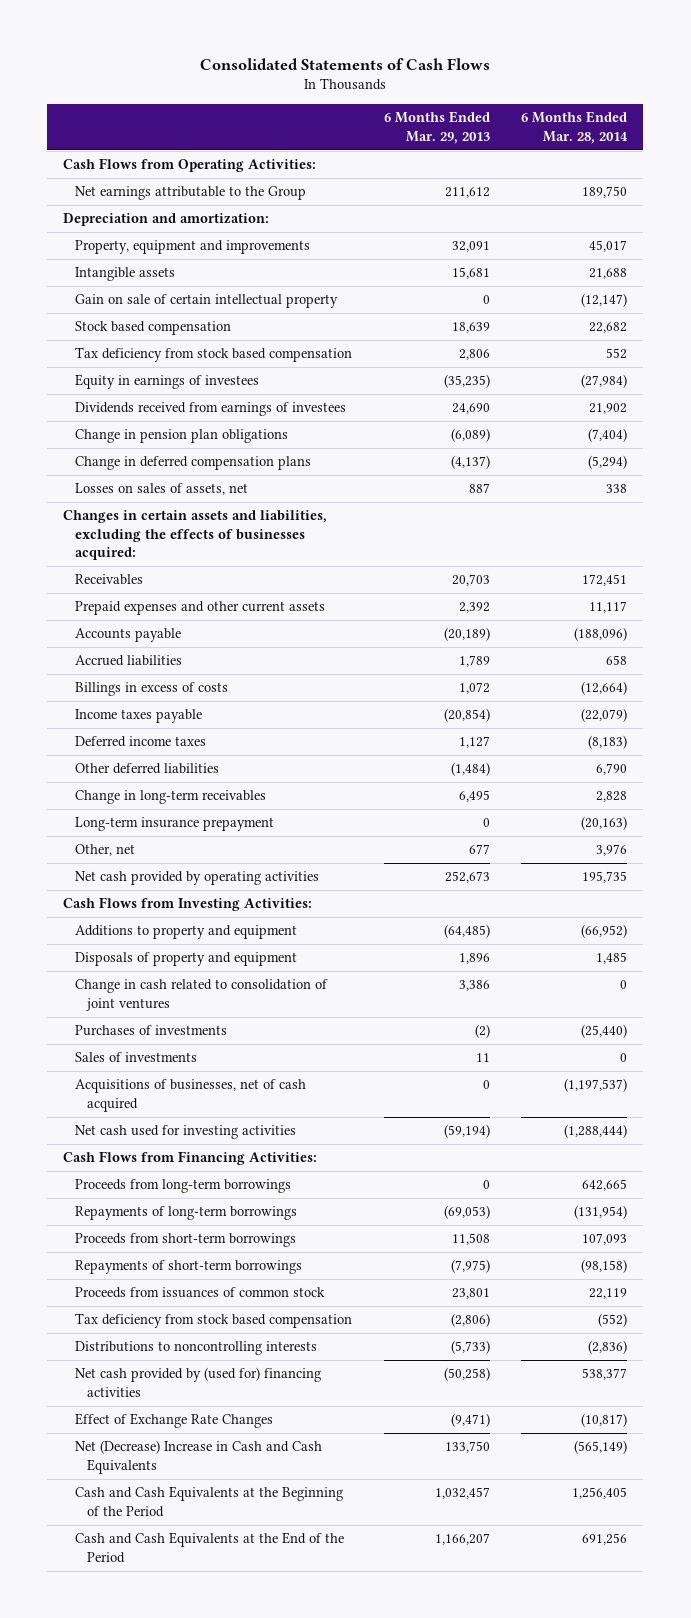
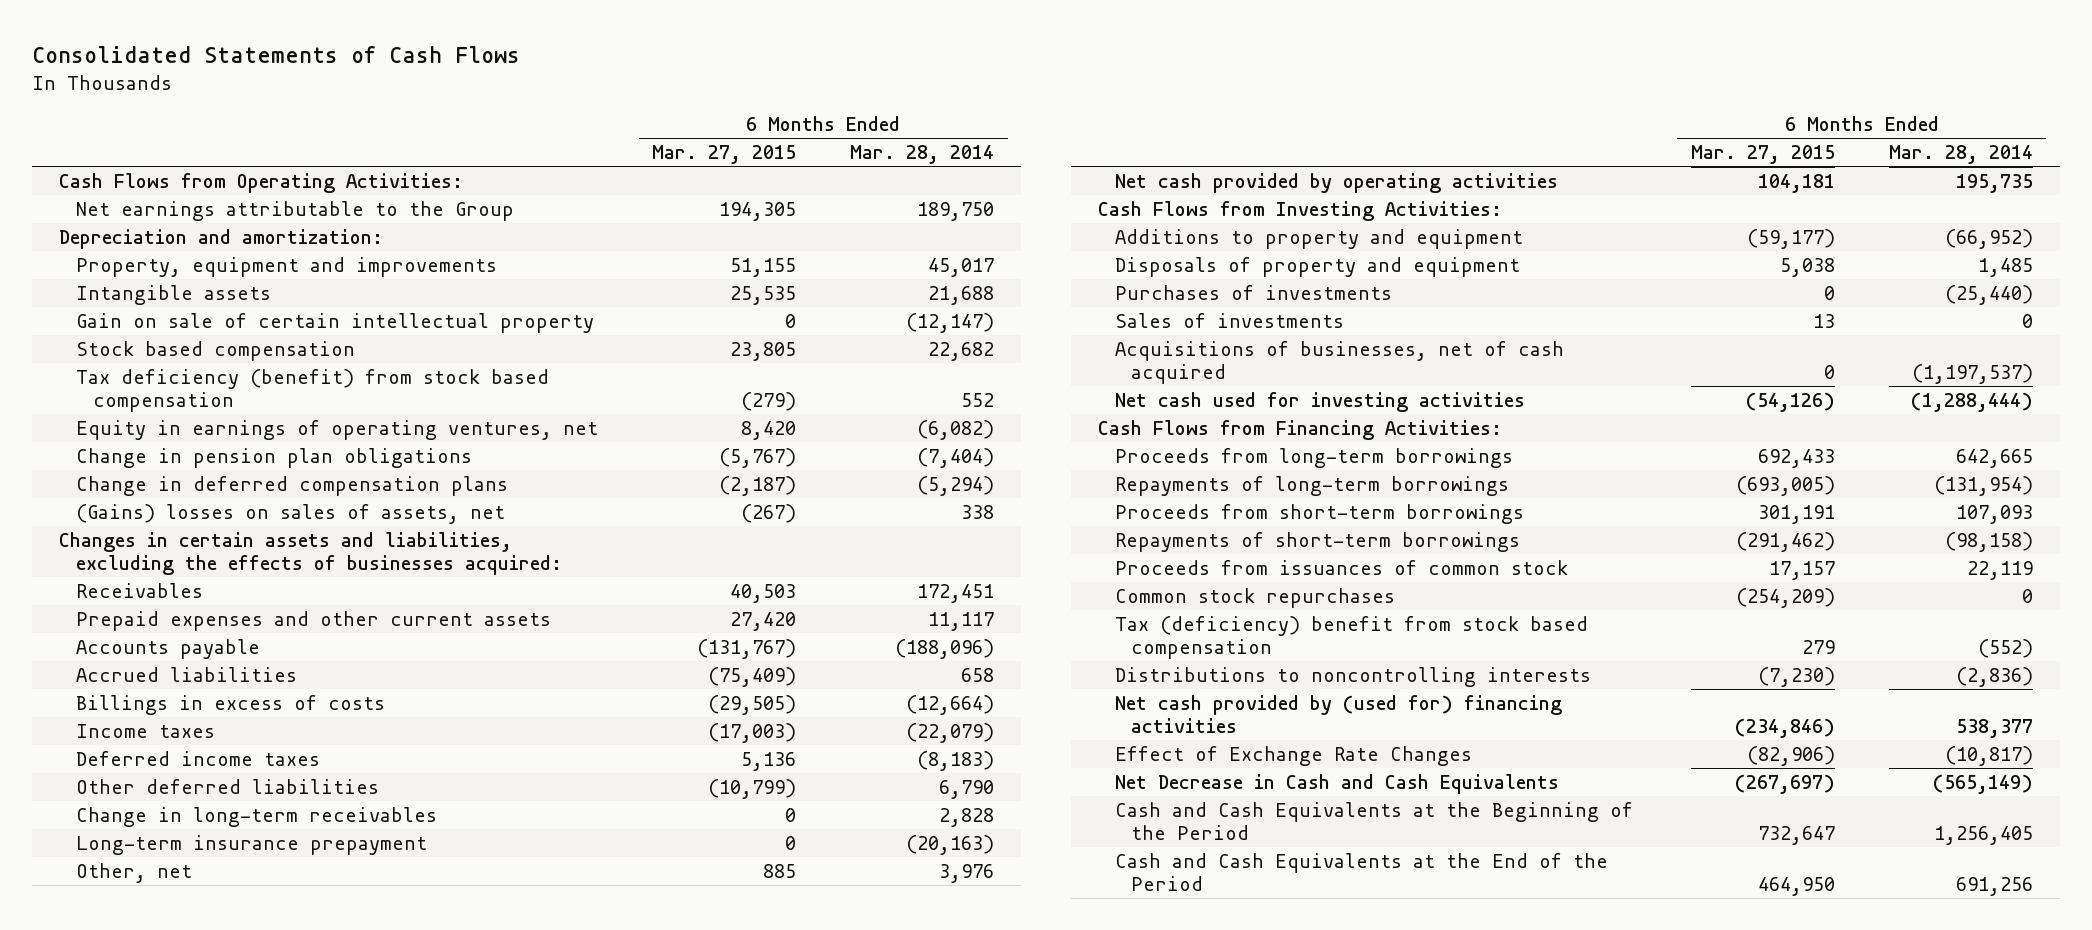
- | 6 Months Ended Mar. 29, 2013 | 6 Months Ended Mar. 28, 2014
+ | 6 Months Ended Mar. 27, 2015 | 6 Months Ended Mar. 28, 2014
- Tax deficiency from stock based compensation | 2,806 | 552
- Equity in earnings of investees | (35,235) | (27,984)
- Dividends received from earnings of investees | 24,690 | 21,902
+ Tax deficiency (benefit) from stock based compensation | (279) | 552
+ Equity in earnings of operating ventures, net | 8,420 | (6,082)
- Losses on sales of assets, net | 887 | 338
+ (Gains) losses on sales of assets, net | (267) | 338
- Income taxes payable | (20,854) | (22,079)
+ Income taxes | (17,003) | (22,079)
- Change in cash related to consolidation of joint ventures | 3,386 | 0
- Tax deficiency from stock based compensation | (2,806) | (552)
+ Common stock repurchases | (254,209) | 0
+ Tax (deficiency) benefit from stock based compensation | 279 | (552)
- Net (Decrease) Increase in Cash and Cash Equivalents | 133,750 | (565,149)
+ Net Decrease in Cash and Cash Equivalents | (267,697) | (565,149)

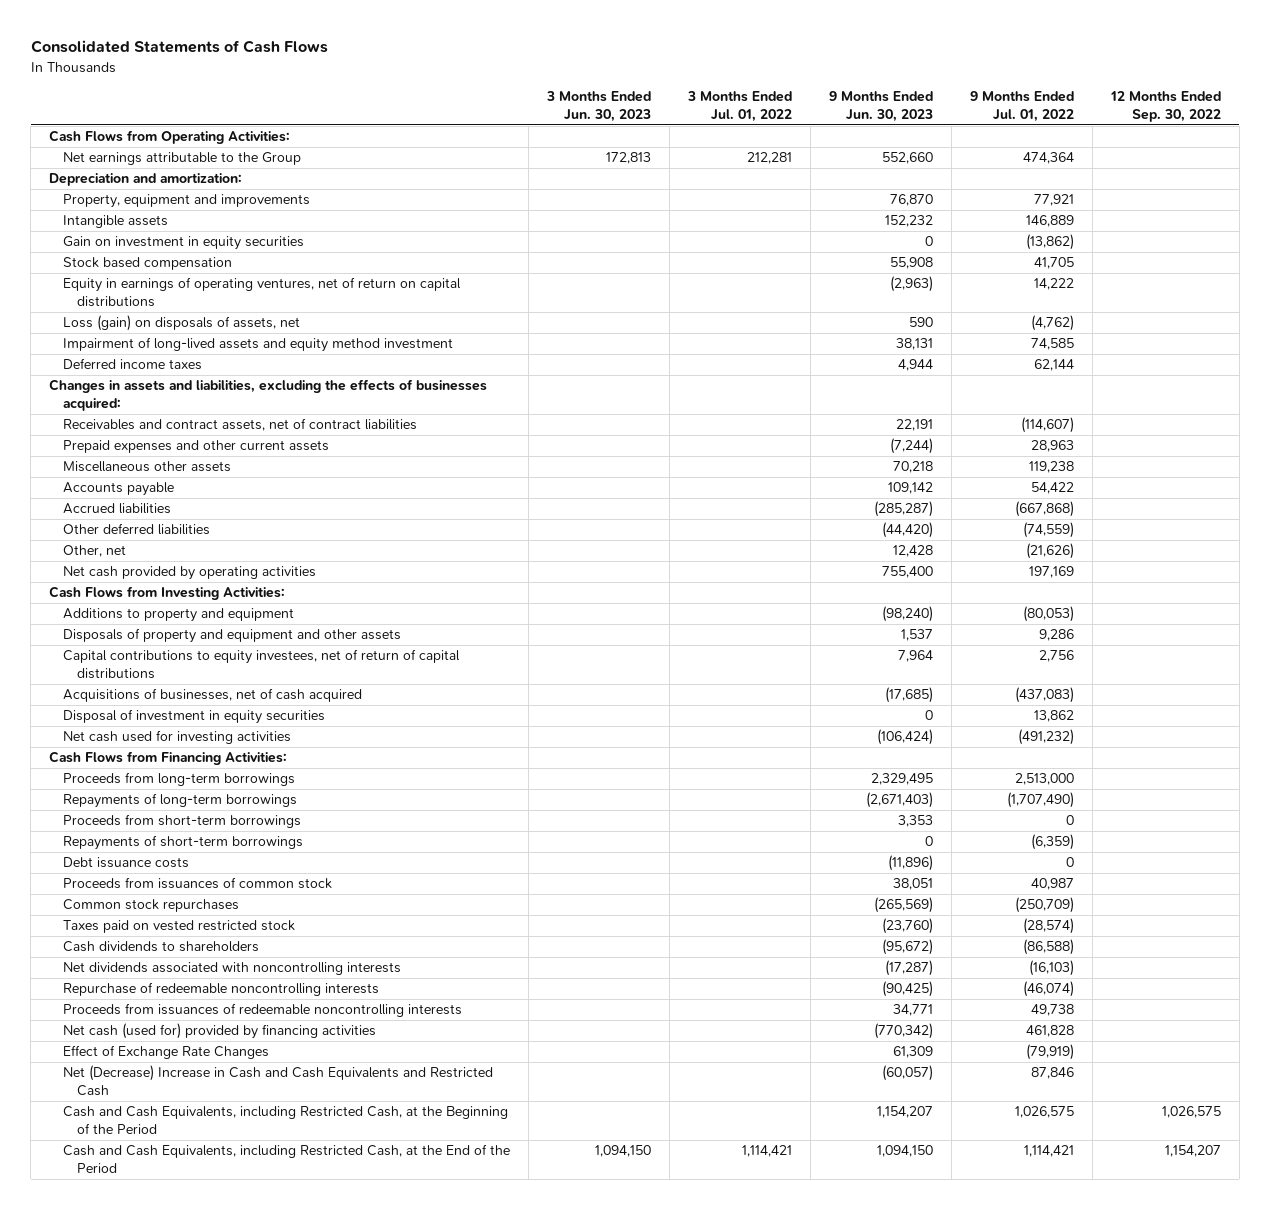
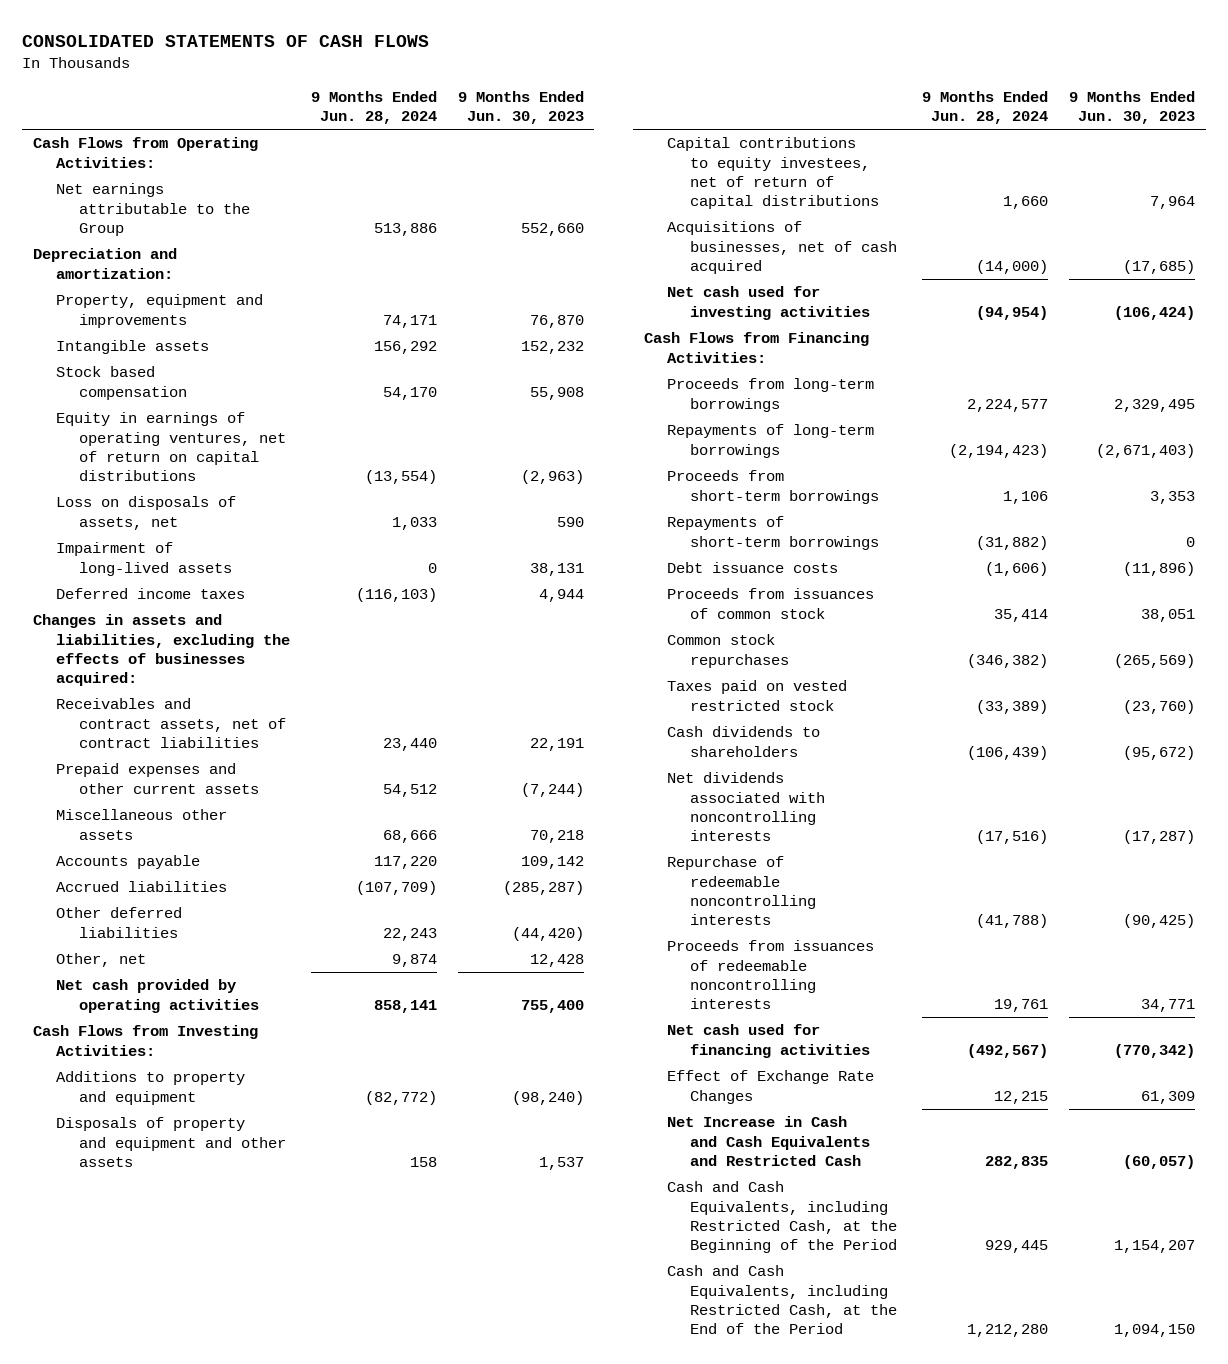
- Consolidated Statements of Cash Flows
+ CONSOLIDATED STATEMENTS OF CASH FLOWS
- | 3 Months Ended Jun. 30, 2023 | 3 Months Ended Jul. 01, 2022 | 9 Months Ended Jun. 30, 2023 | 9 Months Ended Jul. 01, 2022 | 12 Months Ended Sep. 30, 2022
+ | 9 Months Ended Jun. 28, 2024 | 9 Months Ended Jun. 30, 2023
- Gain on investment in equity securities | | | 0 | (13,862) |
- Loss (gain) on disposals of assets, net | | | 590 | (4,762) |
- Impairment of long-lived assets and equity method investment | | | 38,131 | 74,585 |
+ Loss on disposals of assets, net | 1,033 | 590
+ Impairment of long-lived assets | 0 | 38,131
- Disposal of investment in equity securities | | | 0 | 13,862 |
- Net cash (used for) provided by financing activities | | | (770,342) | 461,828 |
+ Net cash used for financing activities | (492,567) | (770,342)
- Net (Decrease) Increase in Cash and Cash Equivalents and Restricted Cash | | | (60,057) | 87,846 |
+ Net Increase in Cash and Cash Equivalents and Restricted Cash | 282,835 | (60,057)

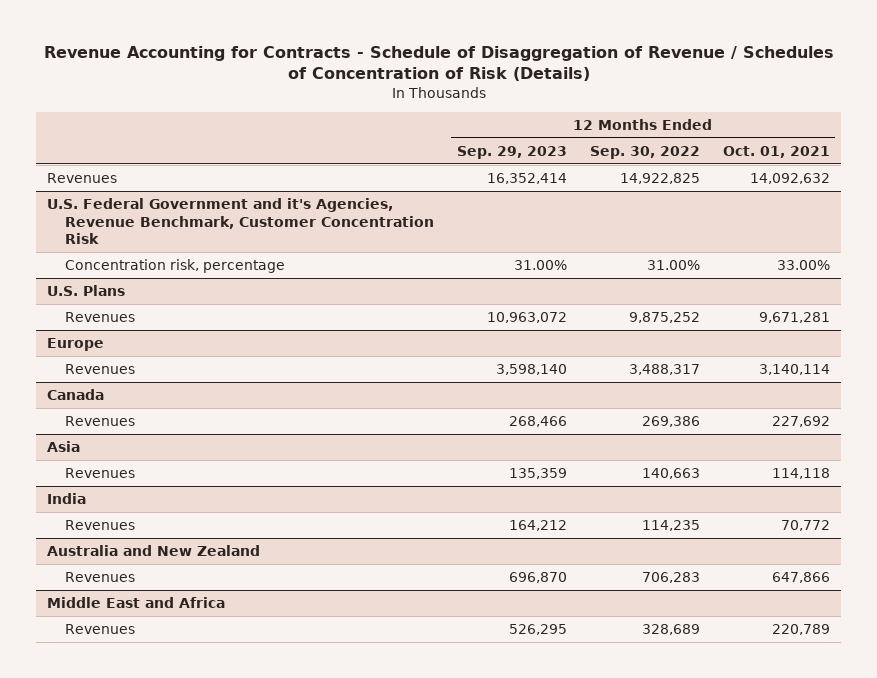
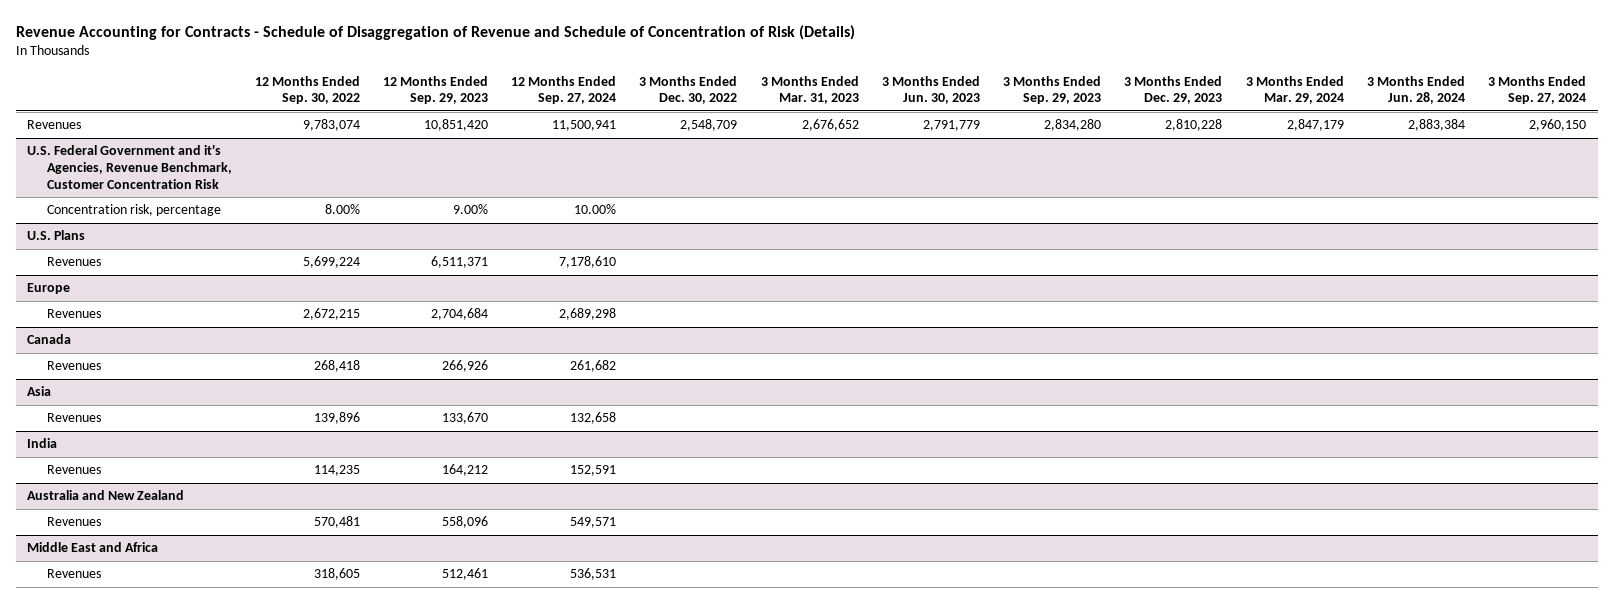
- Revenue Accounting for Contracts - Schedule of Disaggregation of Revenue / Schedules of Concentration of Risk (Details)
+ Revenue Accounting for Contracts - Schedule of Disaggregation of Revenue and Schedule of Concentration of Risk (Details)
- | 12 Months Ended Sep. 29, 2023 | 12 Months Ended Sep. 30, 2022 | 12 Months Ended Oct. 01, 2021
+ | 12 Months Ended Sep. 30, 2022 | 12 Months Ended Sep. 29, 2023 | 12 Months Ended Sep. 27, 2024 | 3 Months Ended Dec. 30, 2022 | 3 Months Ended Mar. 31, 2023 | 3 Months Ended Jun. 30, 2023 | 3 Months Ended Sep. 29, 2023 | 3 Months Ended Dec. 29, 2023 | 3 Months Ended Mar. 29, 2024 | 3 Months Ended Jun. 28, 2024 | 3 Months Ended Sep. 27, 2024
- Revenues | 16,352,414 | 14,922,825 | 14,092,632
+ Revenues | 9,783,074 | 10,851,420 | 11,500,941 | 2,548,709 | 2,676,652 | 2,791,779 | 2,834,280 | 2,810,228 | 2,847,179 | 2,883,384 | 2,960,150
@ U.S. Federal Government and it's Agencies, Revenue Benchmark, Customer Concentration Risk
- Concentration risk, percentage | 31.00% | 31.00% | 33.00%
+ Concentration risk, percentage | 8.00% | 9.00% | 10.00% | | | | | | | |
@ U.S. Plans
- Revenues | 10,963,072 | 9,875,252 | 9,671,281
+ Revenues | 5,699,224 | 6,511,371 | 7,178,610 | | | | | | | |
@ Europe
- Revenues | 3,598,140 | 3,488,317 | 3,140,114
+ Revenues | 2,672,215 | 2,704,684 | 2,689,298 | | | | | | | |
@ Canada
- Revenues | 268,466 | 269,386 | 227,692
+ Revenues | 268,418 | 266,926 | 261,682 | | | | | | | |
@ Asia
- Revenues | 135,359 | 140,663 | 114,118
+ Revenues | 139,896 | 133,670 | 132,658 | | | | | | | |
@ Australia and New Zealand
- Revenues | 696,870 | 706,283 | 647,866
+ Revenues | 570,481 | 558,096 | 549,571 | | | | | | | |
@ Middle East and Africa
- Revenues | 526,295 | 328,689 | 220,789
+ Revenues | 318,605 | 512,461 | 536,531 | | | | | | | |

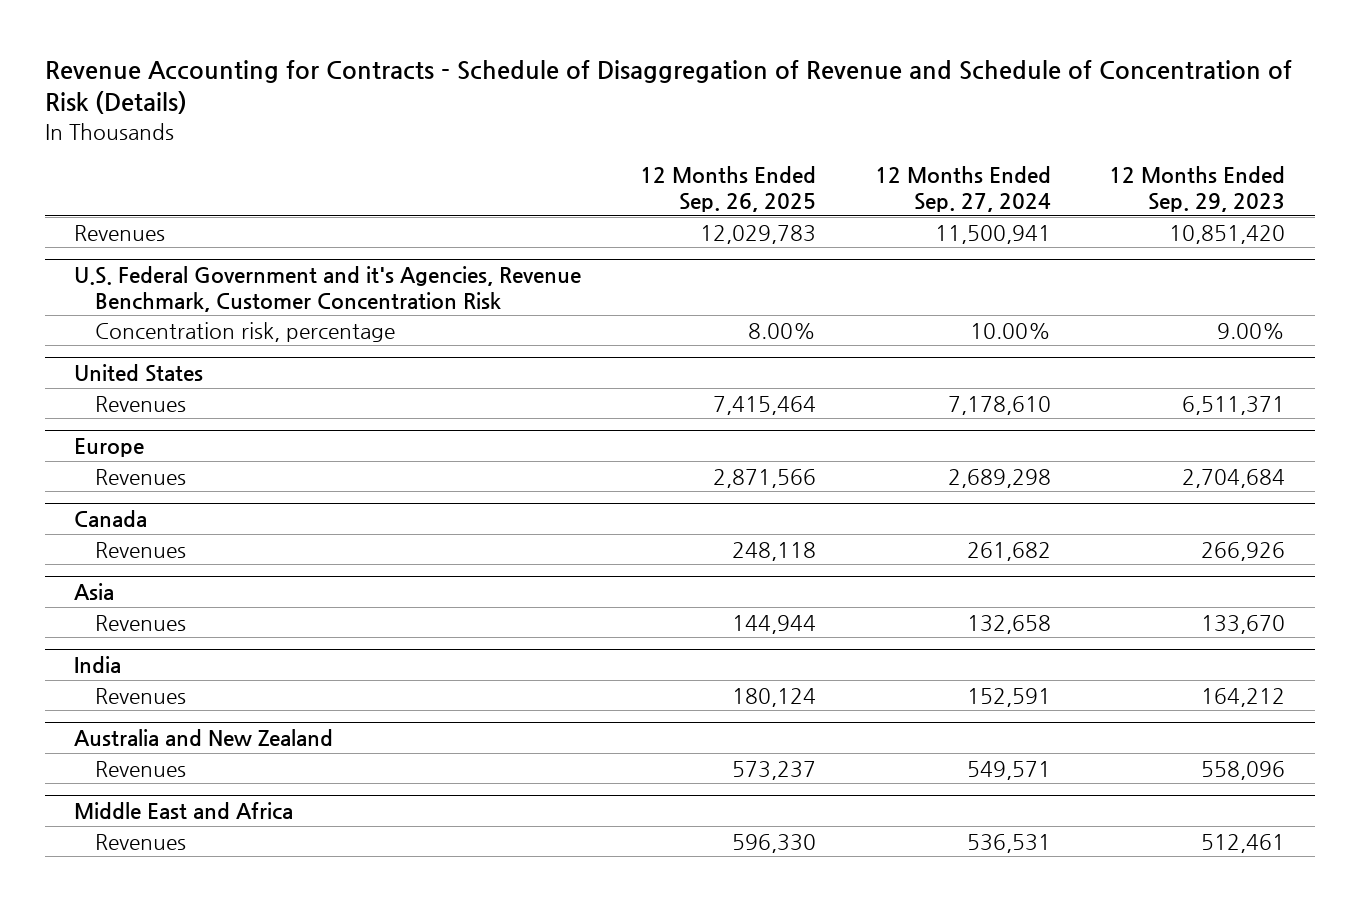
- | 12 Months Ended Sep. 30, 2022 | 12 Months Ended Sep. 29, 2023 | 12 Months Ended Sep. 27, 2024 | 3 Months Ended Dec. 30, 2022 | 3 Months Ended Mar. 31, 2023 | 3 Months Ended Jun. 30, 2023 | 3 Months Ended Sep. 29, 2023 | 3 Months Ended Dec. 29, 2023 | 3 Months Ended Mar. 29, 2024 | 3 Months Ended Jun. 28, 2024 | 3 Months Ended Sep. 27, 2024
+ | 12 Months Ended Sep. 26, 2025 | 12 Months Ended Sep. 27, 2024 | 12 Months Ended Sep. 29, 2023
- U.S. Plans
+ United States

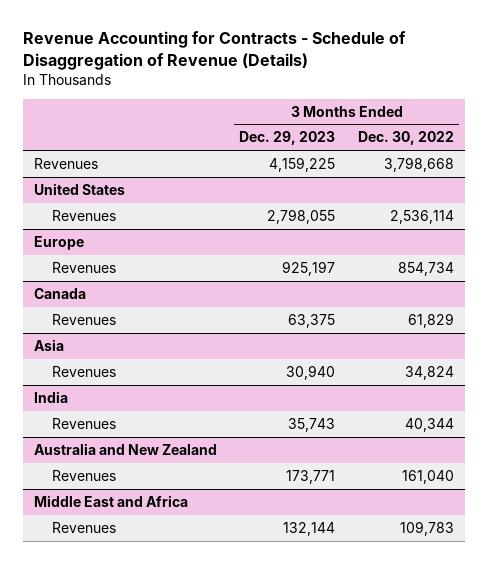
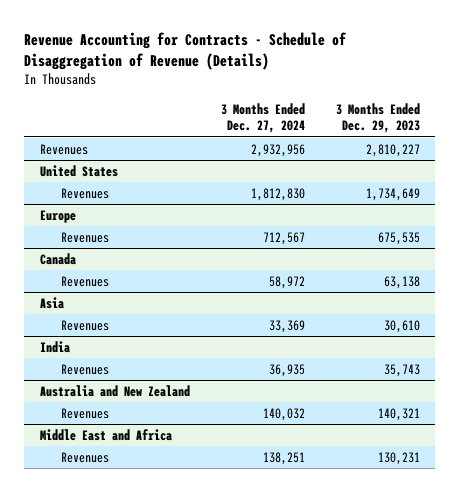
- | 3 Months Ended Dec. 29, 2023 | 3 Months Ended Dec. 30, 2022
+ | 3 Months Ended Dec. 27, 2024 | 3 Months Ended Dec. 29, 2023
- Revenues | 4,159,225 | 3,798,668
+ Revenues | 2,932,956 | 2,810,227
@ United States
- Revenues | 2,798,055 | 2,536,114
+ Revenues | 1,812,830 | 1,734,649
@ Europe
- Revenues | 925,197 | 854,734
+ Revenues | 712,567 | 675,535
@ Canada
- Revenues | 63,375 | 61,829
+ Revenues | 58,972 | 63,138
@ Asia
- Revenues | 30,940 | 34,824
+ Revenues | 33,369 | 30,610
@ Australia and New Zealand
- Revenues | 173,771 | 161,040
+ Revenues | 140,032 | 140,321
@ Middle East and Africa
- Revenues | 132,144 | 109,783
+ Revenues | 138,251 | 130,231

